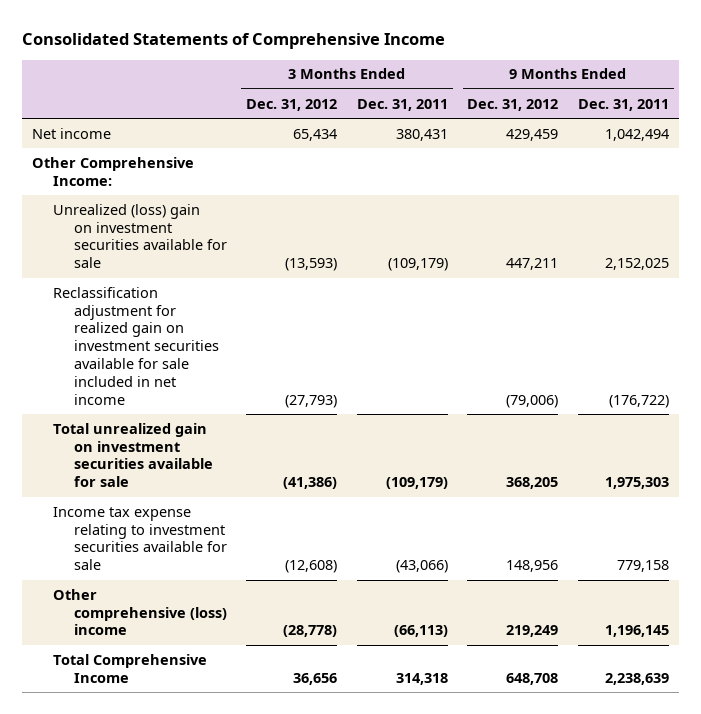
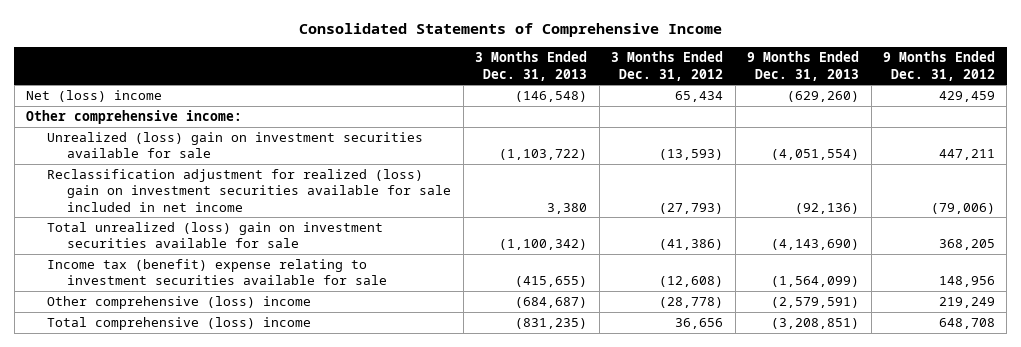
- | 3 Months Ended Dec. 31, 2012 | 3 Months Ended Dec. 31, 2011 | 9 Months Ended Dec. 31, 2012 | 9 Months Ended Dec. 31, 2011
+ | 3 Months Ended Dec. 31, 2013 | 3 Months Ended Dec. 31, 2012 | 9 Months Ended Dec. 31, 2013 | 9 Months Ended Dec. 31, 2012
- Net income | 65,434 | 380,431 | 429,459 | 1,042,494
- Other Comprehensive Income:
+ Net (loss) income | (146,548) | 65,434 | (629,260) | 429,459
+ Other comprehensive income:
- Reclassification adjustment for realized gain on investment securities available for sale included in net income | (27,793) | | (79,006) | (176,722)
- Total unrealized gain on investment securities available for sale | (41,386) | (109,179) | 368,205 | 1,975,303
- Income tax expense relating to investment securities available for sale | (12,608) | (43,066) | 148,956 | 779,158
+ Reclassification adjustment for realized (loss) gain on investment securities available for sale included in net income | 3,380 | (27,793) | (92,136) | (79,006)
+ Total unrealized (loss) gain on investment securities available for sale | (1,100,342) | (41,386) | (4,143,690) | 368,205
+ Income tax (benefit) expense relating to investment securities available for sale | (415,655) | (12,608) | (1,564,099) | 148,956
- Total Comprehensive Income | 36,656 | 314,318 | 648,708 | 2,238,639
+ Total comprehensive (loss) income | (831,235) | 36,656 | (3,208,851) | 648,708

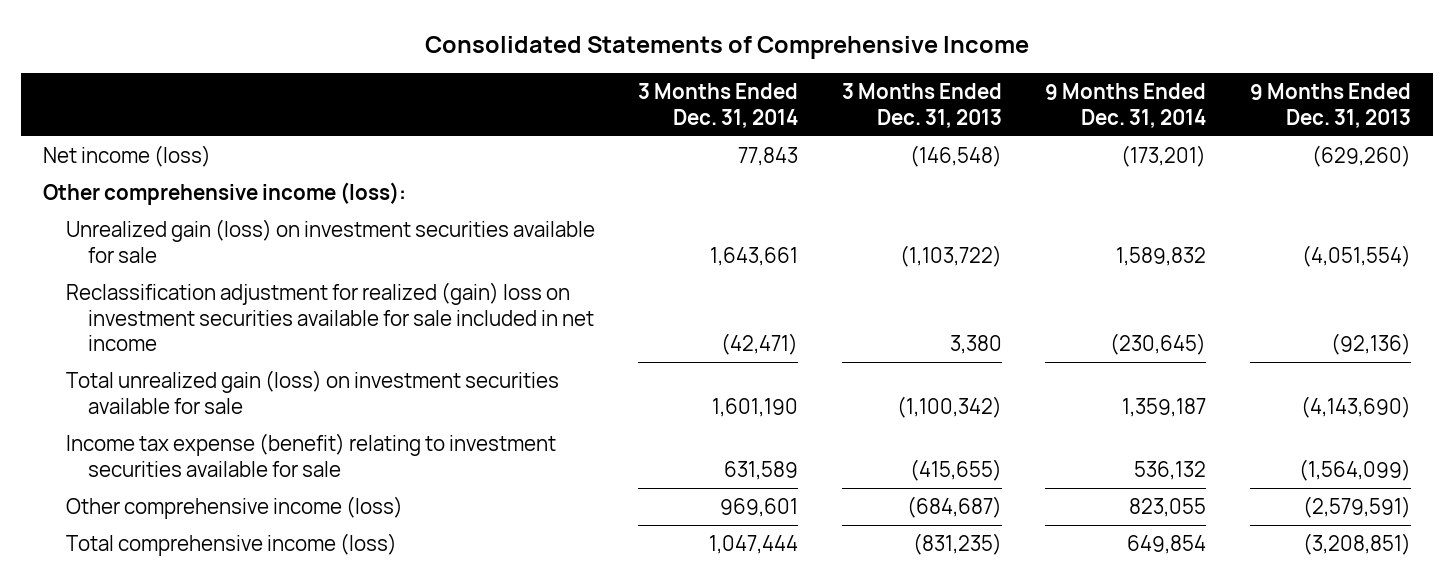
- | 3 Months Ended Dec. 31, 2013 | 3 Months Ended Dec. 31, 2012 | 9 Months Ended Dec. 31, 2013 | 9 Months Ended Dec. 31, 2012
+ | 3 Months Ended Dec. 31, 2014 | 3 Months Ended Dec. 31, 2013 | 9 Months Ended Dec. 31, 2014 | 9 Months Ended Dec. 31, 2013
- Net (loss) income | (146,548) | 65,434 | (629,260) | 429,459
- Other comprehensive income:
- Unrealized (loss) gain on investment securities available for sale | (1,103,722) | (13,593) | (4,051,554) | 447,211
- Reclassification adjustment for realized (loss) gain on investment securities available for sale included in net income | 3,380 | (27,793) | (92,136) | (79,006)
- Total unrealized (loss) gain on investment securities available for sale | (1,100,342) | (41,386) | (4,143,690) | 368,205
- Income tax (benefit) expense relating to investment securities available for sale | (415,655) | (12,608) | (1,564,099) | 148,956
- Other comprehensive (loss) income | (684,687) | (28,778) | (2,579,591) | 219,249
- Total comprehensive (loss) income | (831,235) | 36,656 | (3,208,851) | 648,708
+ Net income (loss) | 77,843 | (146,548) | (173,201) | (629,260)
+ Other comprehensive income (loss):
+ Unrealized gain (loss) on investment securities available for sale | 1,643,661 | (1,103,722) | 1,589,832 | (4,051,554)
+ Reclassification adjustment for realized (gain) loss on investment securities available for sale included in net income | (42,471) | 3,380 | (230,645) | (92,136)
+ Total unrealized gain (loss) on investment securities available for sale | 1,601,190 | (1,100,342) | 1,359,187 | (4,143,690)
+ Income tax expense (benefit) relating to investment securities available for sale | 631,589 | (415,655) | 536,132 | (1,564,099)
+ Other comprehensive income (loss) | 969,601 | (684,687) | 823,055 | (2,579,591)
+ Total comprehensive income (loss) | 1,047,444 | (831,235) | 649,854 | (3,208,851)

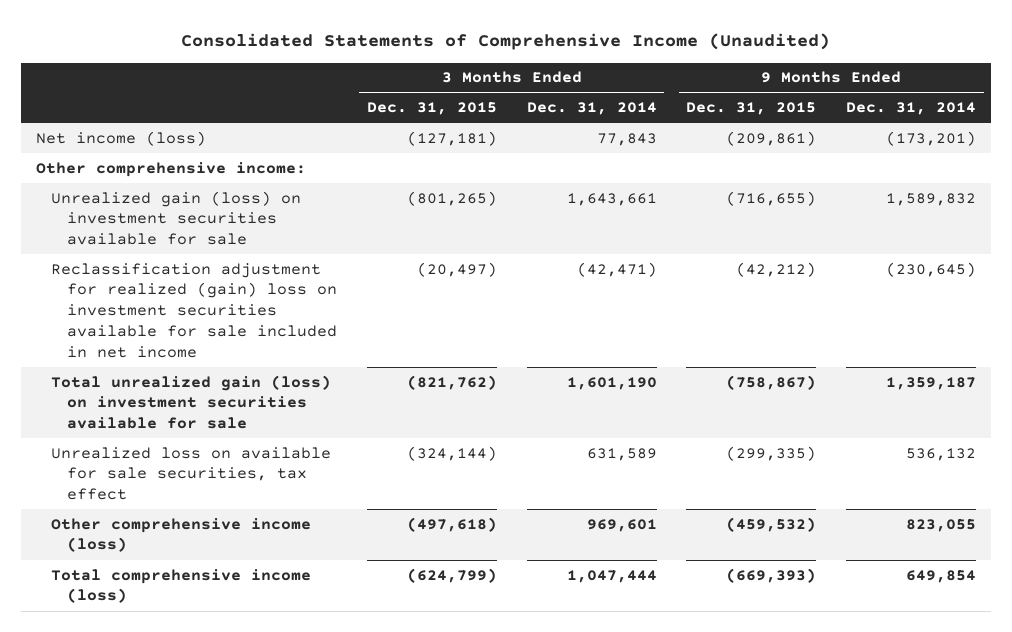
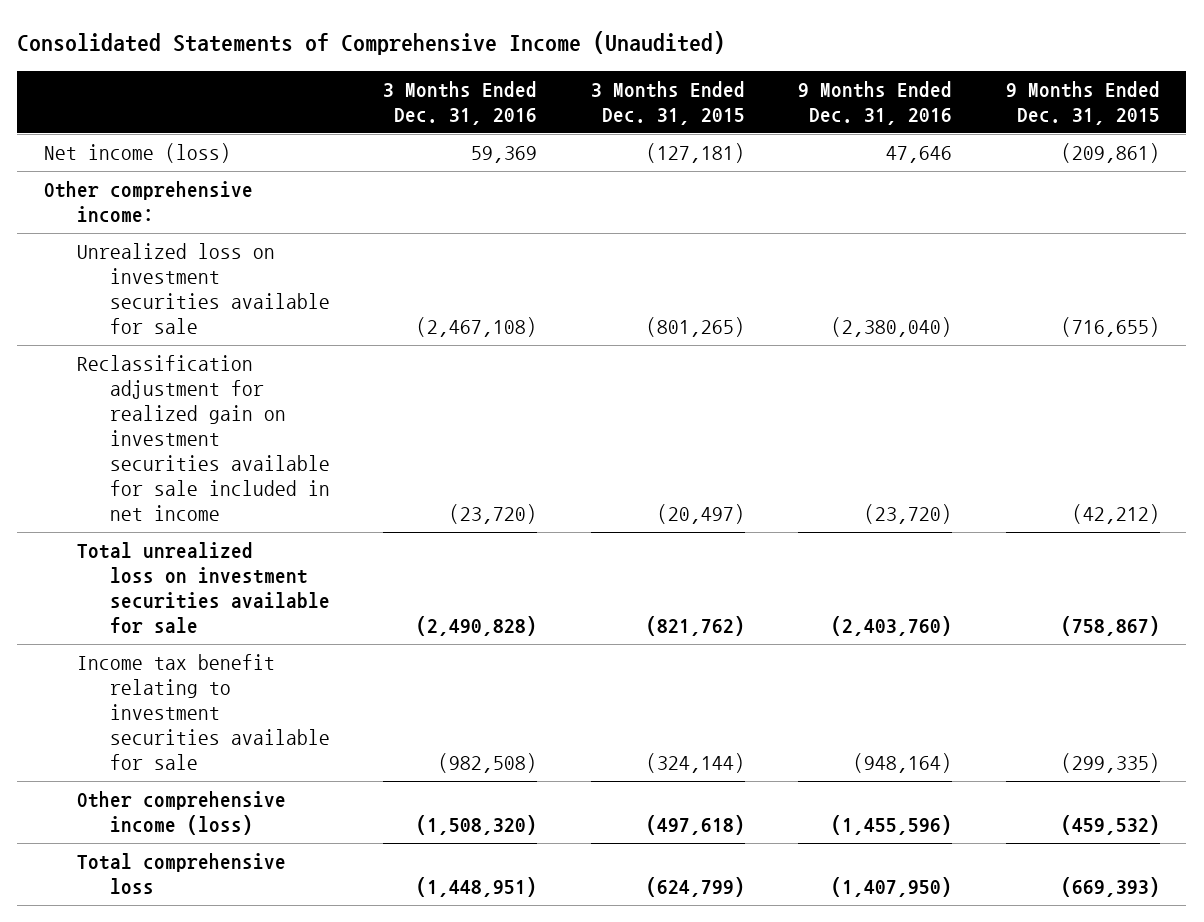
- | 3 Months Ended Dec. 31, 2015 | 3 Months Ended Dec. 31, 2014 | 9 Months Ended Dec. 31, 2015 | 9 Months Ended Dec. 31, 2014
+ | 3 Months Ended Dec. 31, 2016 | 3 Months Ended Dec. 31, 2015 | 9 Months Ended Dec. 31, 2016 | 9 Months Ended Dec. 31, 2015
- Unrealized gain (loss) on investment securities available for sale | (801,265) | 1,643,661 | (716,655) | 1,589,832
- Reclassification adjustment for realized (gain) loss on investment securities available for sale included in net income | (20,497) | (42,471) | (42,212) | (230,645)
- Total unrealized gain (loss) on investment securities available for sale | (821,762) | 1,601,190 | (758,867) | 1,359,187
- Unrealized loss on available for sale securities, tax effect | (324,144) | 631,589 | (299,335) | 536,132
+ Unrealized loss on investment securities available for sale | (2,467,108) | (801,265) | (2,380,040) | (716,655)
+ Reclassification adjustment for realized gain on investment securities available for sale included in net income | (23,720) | (20,497) | (23,720) | (42,212)
+ Total unrealized loss on investment securities available for sale | (2,490,828) | (821,762) | (2,403,760) | (758,867)
+ Income tax benefit relating to investment securities available for sale | (982,508) | (324,144) | (948,164) | (299,335)
- Total comprehensive income (loss) | (624,799) | 1,047,444 | (669,393) | 649,854
+ Total comprehensive loss | (1,448,951) | (624,799) | (1,407,950) | (669,393)

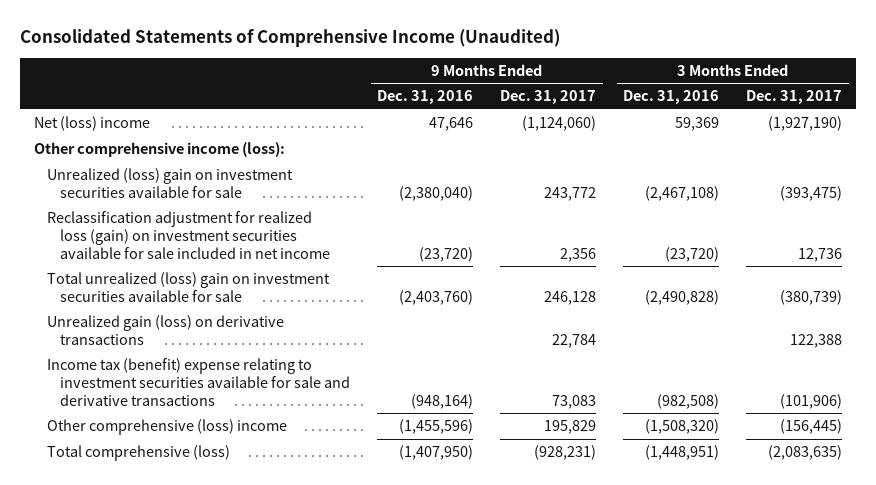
- | 3 Months Ended Dec. 31, 2016 | 3 Months Ended Dec. 31, 2015 | 9 Months Ended Dec. 31, 2016 | 9 Months Ended Dec. 31, 2015
+ | 9 Months Ended Dec. 31, 2016 | 9 Months Ended Dec. 31, 2017 | 3 Months Ended Dec. 31, 2016 | 3 Months Ended Dec. 31, 2017
- Net income (loss) | 59,369 | (127,181) | 47,646 | (209,861)
- Other comprehensive income:
- Unrealized loss on investment securities available for sale | (2,467,108) | (801,265) | (2,380,040) | (716,655)
- Reclassification adjustment for realized gain on investment securities available for sale included in net income | (23,720) | (20,497) | (23,720) | (42,212)
- Total unrealized loss on investment securities available for sale | (2,490,828) | (821,762) | (2,403,760) | (758,867)
- Income tax benefit relating to investment securities available for sale | (982,508) | (324,144) | (948,164) | (299,335)
- Other comprehensive income (loss) | (1,508,320) | (497,618) | (1,455,596) | (459,532)
- Total comprehensive loss | (1,448,951) | (624,799) | (1,407,950) | (669,393)
+ Net (loss) income | 47,646 | (1,124,060) | 59,369 | (1,927,190)
+ Other comprehensive income (loss):
+ Unrealized (loss) gain on investment securities available for sale | (2,380,040) | 243,772 | (2,467,108) | (393,475)
+ Reclassification adjustment for realized loss (gain) on investment securities available for sale included in net income | (23,720) | 2,356 | (23,720) | 12,736
+ Total unrealized (loss) gain on investment securities available for sale | (2,403,760) | 246,128 | (2,490,828) | (380,739)
+ Unrealized gain (loss) on derivative transactions | | 22,784 | | 122,388
+ Income tax (benefit) expense relating to investment securities available for sale and derivative transactions | (948,164) | 73,083 | (982,508) | (101,906)
+ Other comprehensive (loss) income | (1,455,596) | 195,829 | (1,508,320) | (156,445)
+ Total comprehensive (loss) | (1,407,950) | (928,231) | (1,448,951) | (2,083,635)

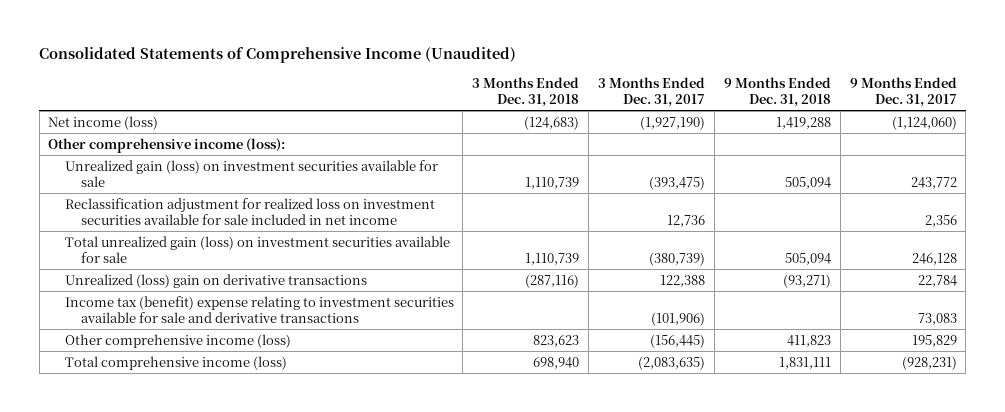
- | 9 Months Ended Dec. 31, 2016 | 9 Months Ended Dec. 31, 2017 | 3 Months Ended Dec. 31, 2016 | 3 Months Ended Dec. 31, 2017
+ | 3 Months Ended Dec. 31, 2018 | 3 Months Ended Dec. 31, 2017 | 9 Months Ended Dec. 31, 2018 | 9 Months Ended Dec. 31, 2017
- Net (loss) income | 47,646 | (1,124,060) | 59,369 | (1,927,190)
+ Net income (loss) | (124,683) | (1,927,190) | 1,419,288 | (1,124,060)
- Unrealized (loss) gain on investment securities available for sale | (2,380,040) | 243,772 | (2,467,108) | (393,475)
- Reclassification adjustment for realized loss (gain) on investment securities available for sale included in net income | (23,720) | 2,356 | (23,720) | 12,736
- Total unrealized (loss) gain on investment securities available for sale | (2,403,760) | 246,128 | (2,490,828) | (380,739)
- Unrealized gain (loss) on derivative transactions | | 22,784 | | 122,388
+ Unrealized gain (loss) on investment securities available for sale | 1,110,739 | (393,475) | 505,094 | 243,772
+ Reclassification adjustment for realized loss on investment securities available for sale included in net income | | 12,736 | | 2,356
+ Total unrealized gain (loss) on investment securities available for sale | 1,110,739 | (380,739) | 505,094 | 246,128
+ Unrealized (loss) gain on derivative transactions | (287,116) | 122,388 | (93,271) | 22,784
- Other comprehensive (loss) income | (1,455,596) | 195,829 | (1,508,320) | (156,445)
- Total comprehensive (loss) | (1,407,950) | (928,231) | (1,448,951) | (2,083,635)
+ Other comprehensive income (loss) | 823,623 | (156,445) | 411,823 | 195,829
+ Total comprehensive income (loss) | 698,940 | (2,083,635) | 1,831,111 | (928,231)

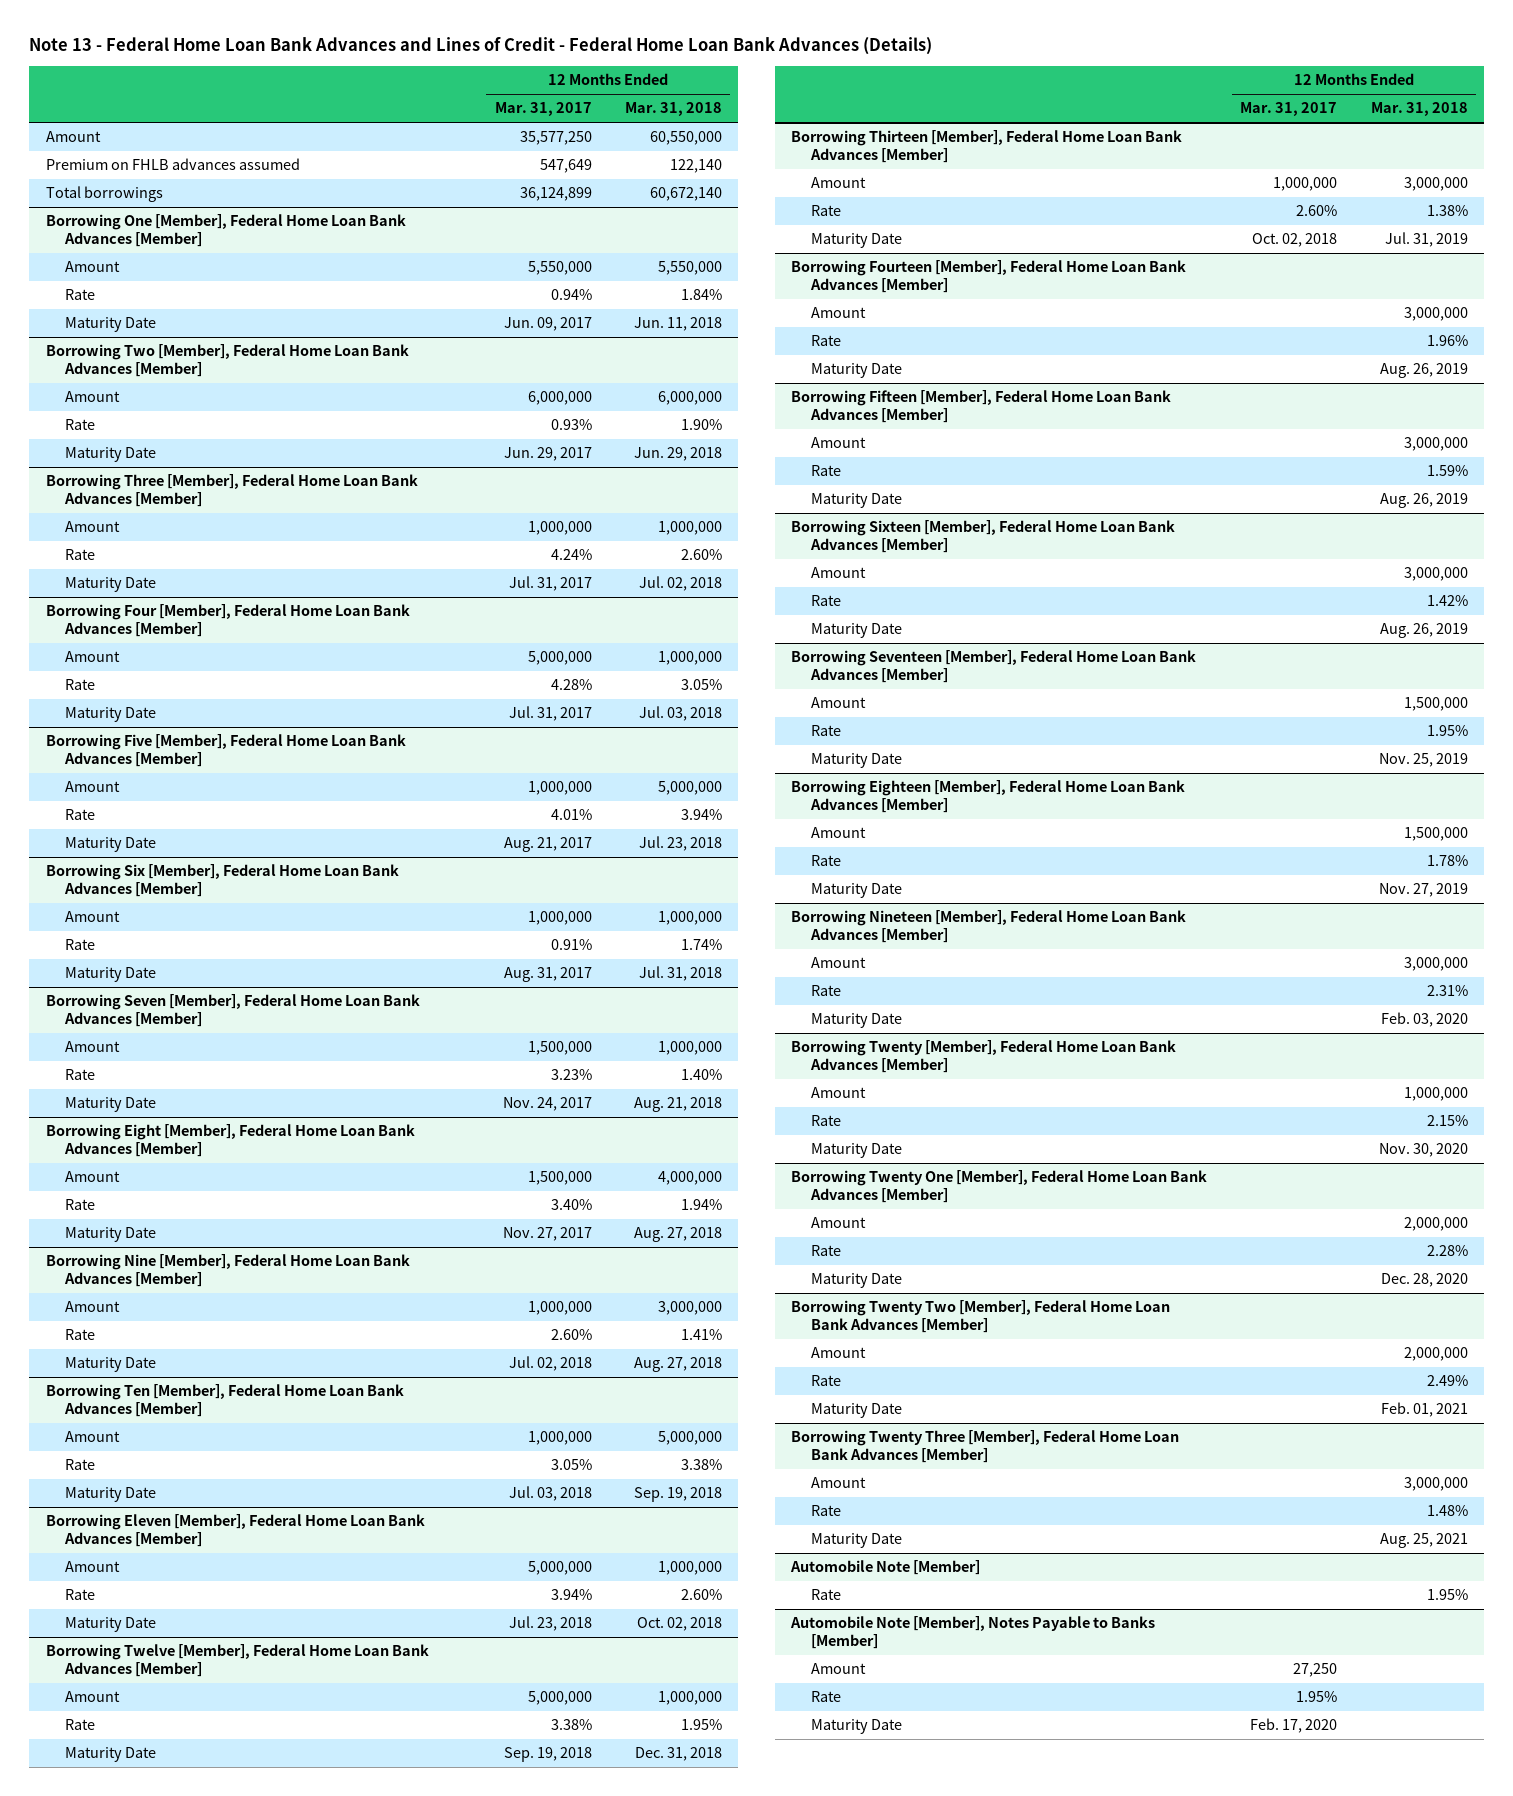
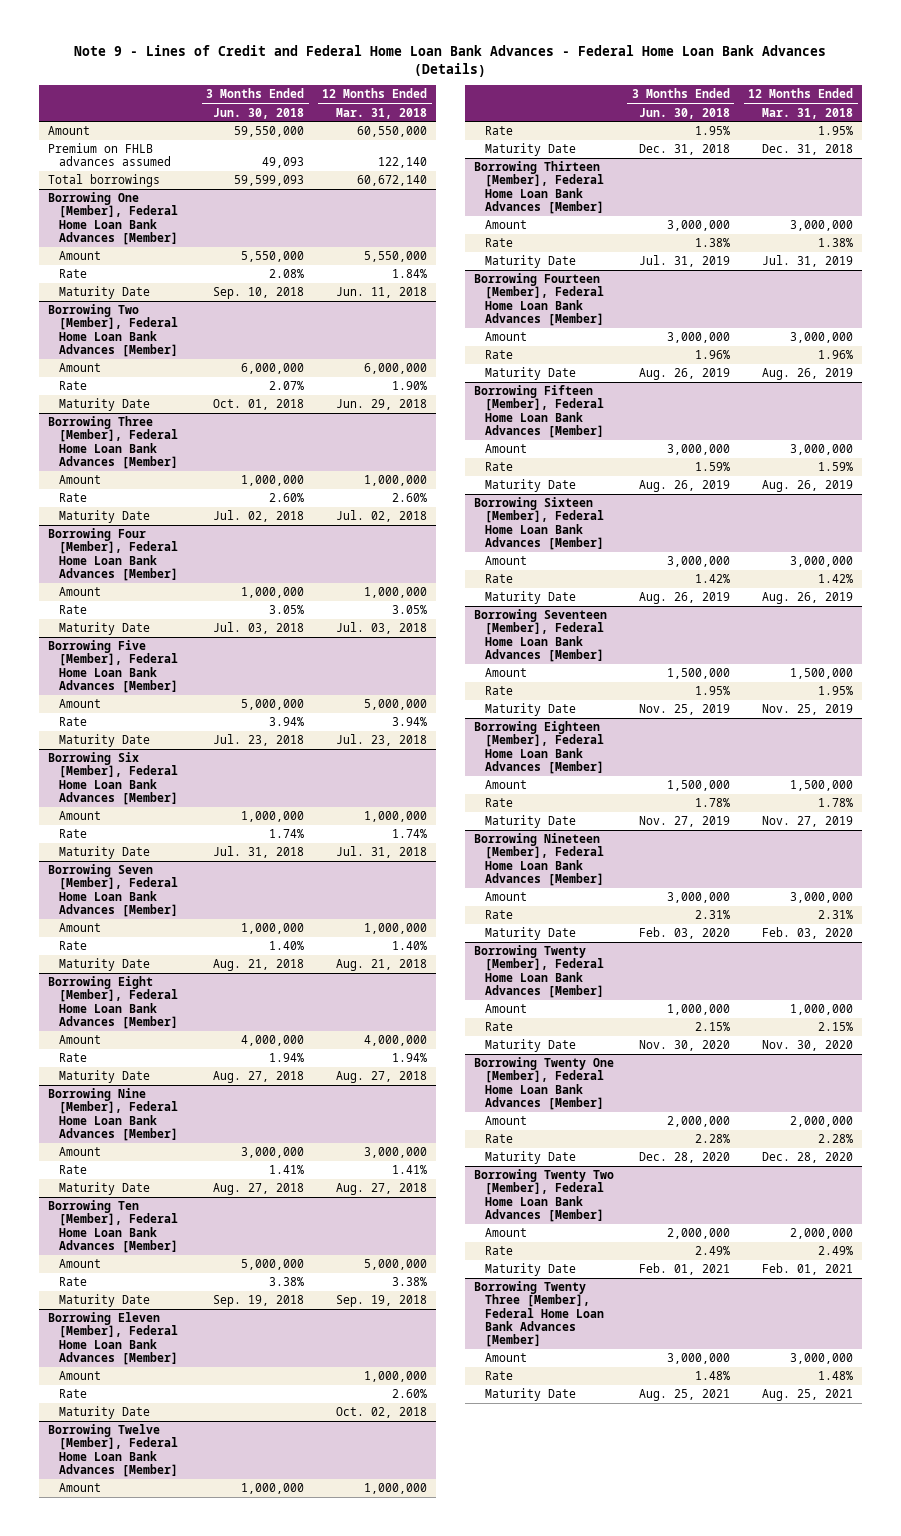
- Note 13 - Federal Home Loan Bank Advances and Lines of Credit - Federal Home Loan Bank Advances (Details)
+ Note 9 - Lines of Credit and Federal Home Loan Bank Advances - Federal Home Loan Bank Advances (Details)
- | 12 Months Ended Mar. 31, 2017 | 12 Months Ended Mar. 31, 2018
+ | 3 Months Ended Jun. 30, 2018 | 12 Months Ended Mar. 31, 2018
- Automobile Note [Member]
- Rate | | 1.95%
- Automobile Note [Member], Notes Payable to Banks [Member]
- Amount | 27,250 |
- Rate | 1.95% |
- Maturity Date | Feb. 17, 2020 |

